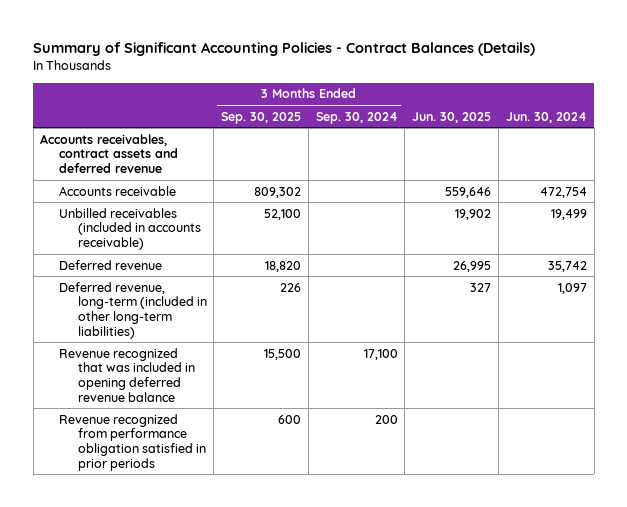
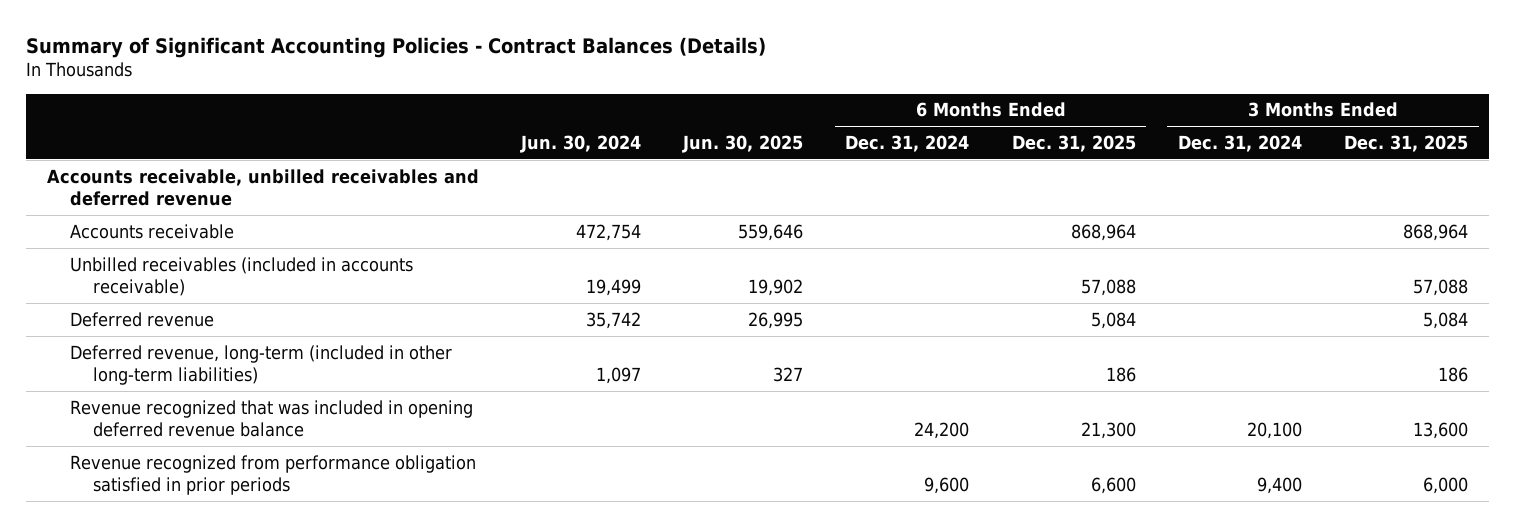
- | 3 Months Ended Sep. 30, 2025 | 3 Months Ended Sep. 30, 2024 | Jun. 30, 2025 | Jun. 30, 2024
+ | Jun. 30, 2024 | Jun. 30, 2025 | 6 Months Ended Dec. 31, 2024 | 6 Months Ended Dec. 31, 2025 | 3 Months Ended Dec. 31, 2024 | 3 Months Ended Dec. 31, 2025
- Accounts receivables, contract assets and deferred revenue
+ Accounts receivable, unbilled receivables and deferred revenue

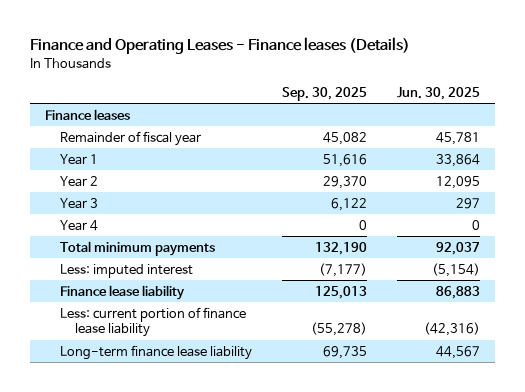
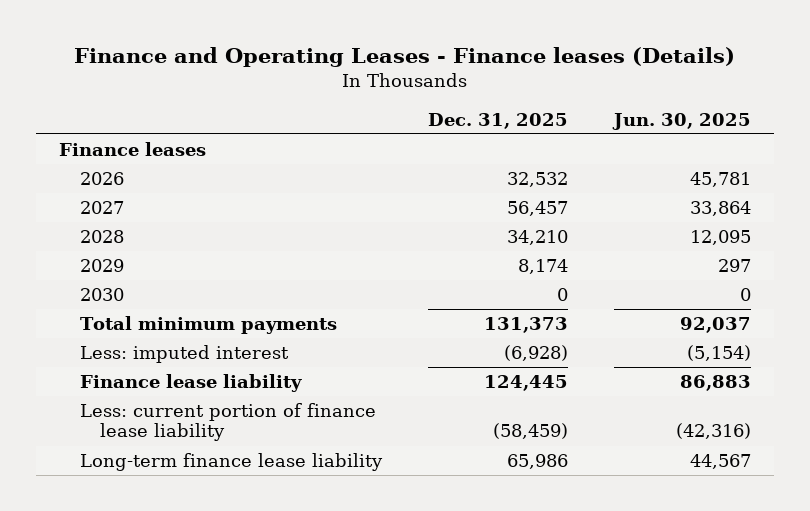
- | Sep. 30, 2025 | Jun. 30, 2025
+ | Dec. 31, 2025 | Jun. 30, 2025
- Remainder of fiscal year | 45,082 | 45,781
- Year 1 | 51,616 | 33,864
- Year 2 | 29,370 | 12,095
- Year 3 | 6,122 | 297
- Year 4 | 0 | 0
+ 2026 | 32,532 | 45,781
+ 2027 | 56,457 | 33,864
+ 2028 | 34,210 | 12,095
+ 2029 | 8,174 | 297
+ 2030 | 0 | 0

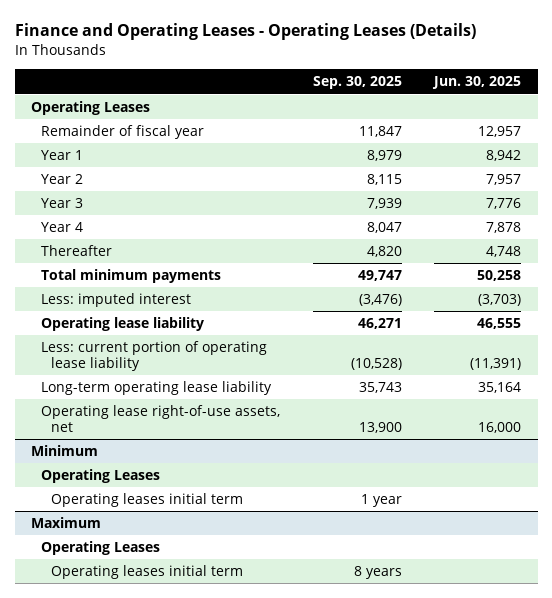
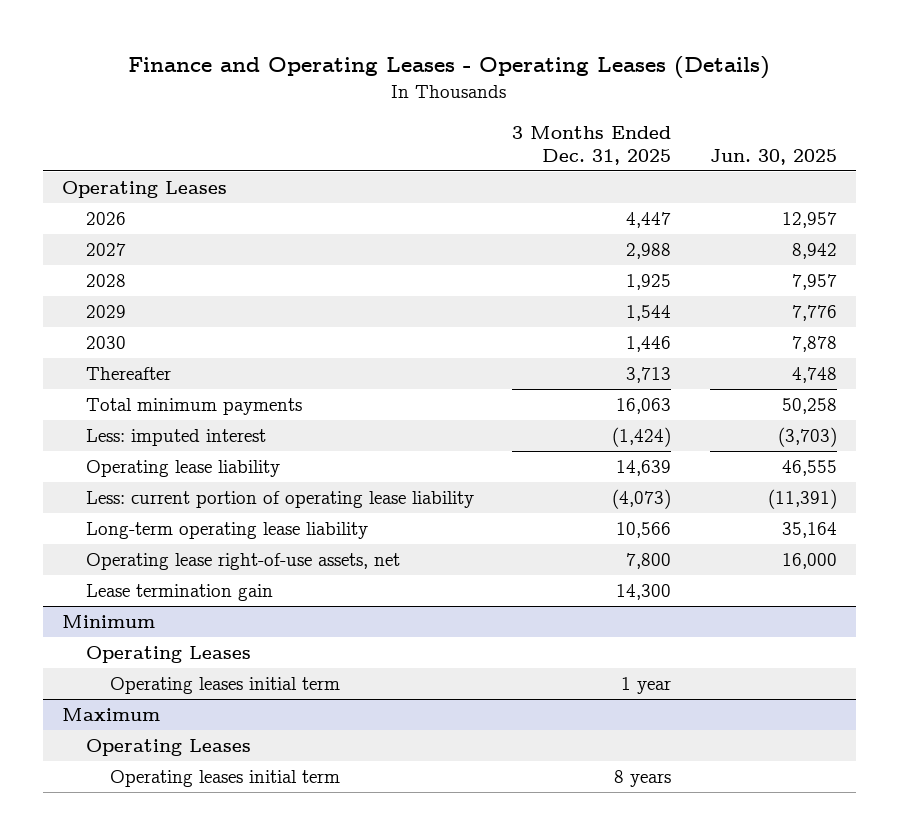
- | Sep. 30, 2025 | Jun. 30, 2025
+ | 3 Months Ended Dec. 31, 2025 | Jun. 30, 2025
- Remainder of fiscal year | 11,847 | 12,957
- Year 1 | 8,979 | 8,942
- Year 2 | 8,115 | 7,957
- Year 3 | 7,939 | 7,776
- Year 4 | 8,047 | 7,878
+ 2026 | 4,447 | 12,957
+ 2027 | 2,988 | 8,942
+ 2028 | 1,925 | 7,957
+ 2029 | 1,544 | 7,776
+ 2030 | 1,446 | 7,878
+ Lease termination gain | 14,300 |

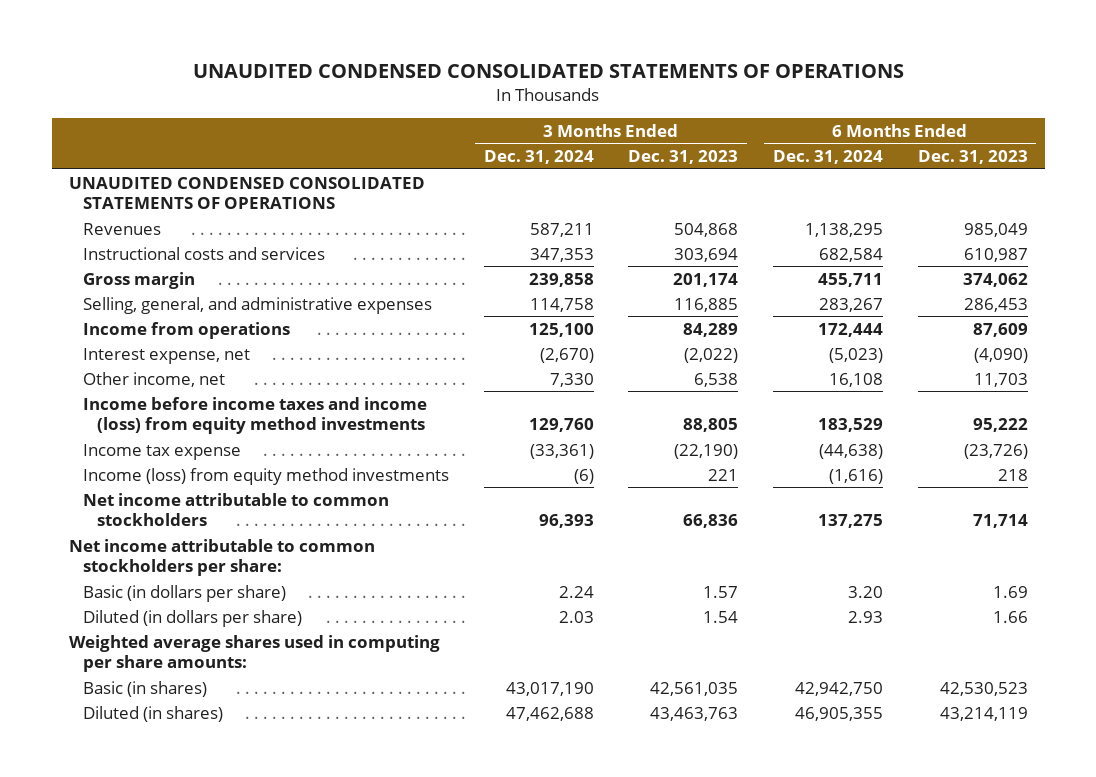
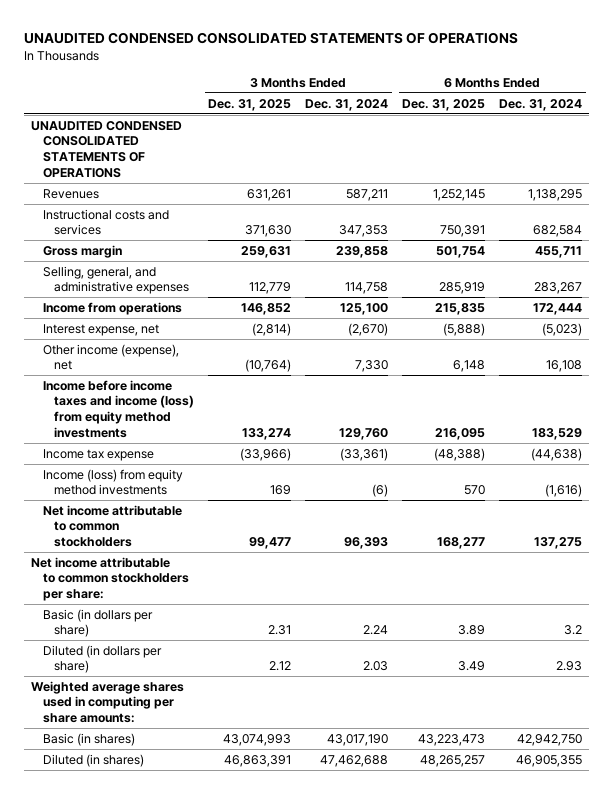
- | 3 Months Ended Dec. 31, 2024 | 3 Months Ended Dec. 31, 2023 | 6 Months Ended Dec. 31, 2024 | 6 Months Ended Dec. 31, 2023
+ | 3 Months Ended Dec. 31, 2025 | 3 Months Ended Dec. 31, 2024 | 6 Months Ended Dec. 31, 2025 | 6 Months Ended Dec. 31, 2024
- Other income, net | 7,330 | 6,538 | 16,108 | 11,703
+ Other income (expense), net | (10,764) | 7,330 | 6,148 | 16,108
- Basic (in dollars per share) | 2.24 | 1.57 | 3.20 | 1.69
+ Basic (in dollars per share) | 2.31 | 2.24 | 3.89 | 3.2

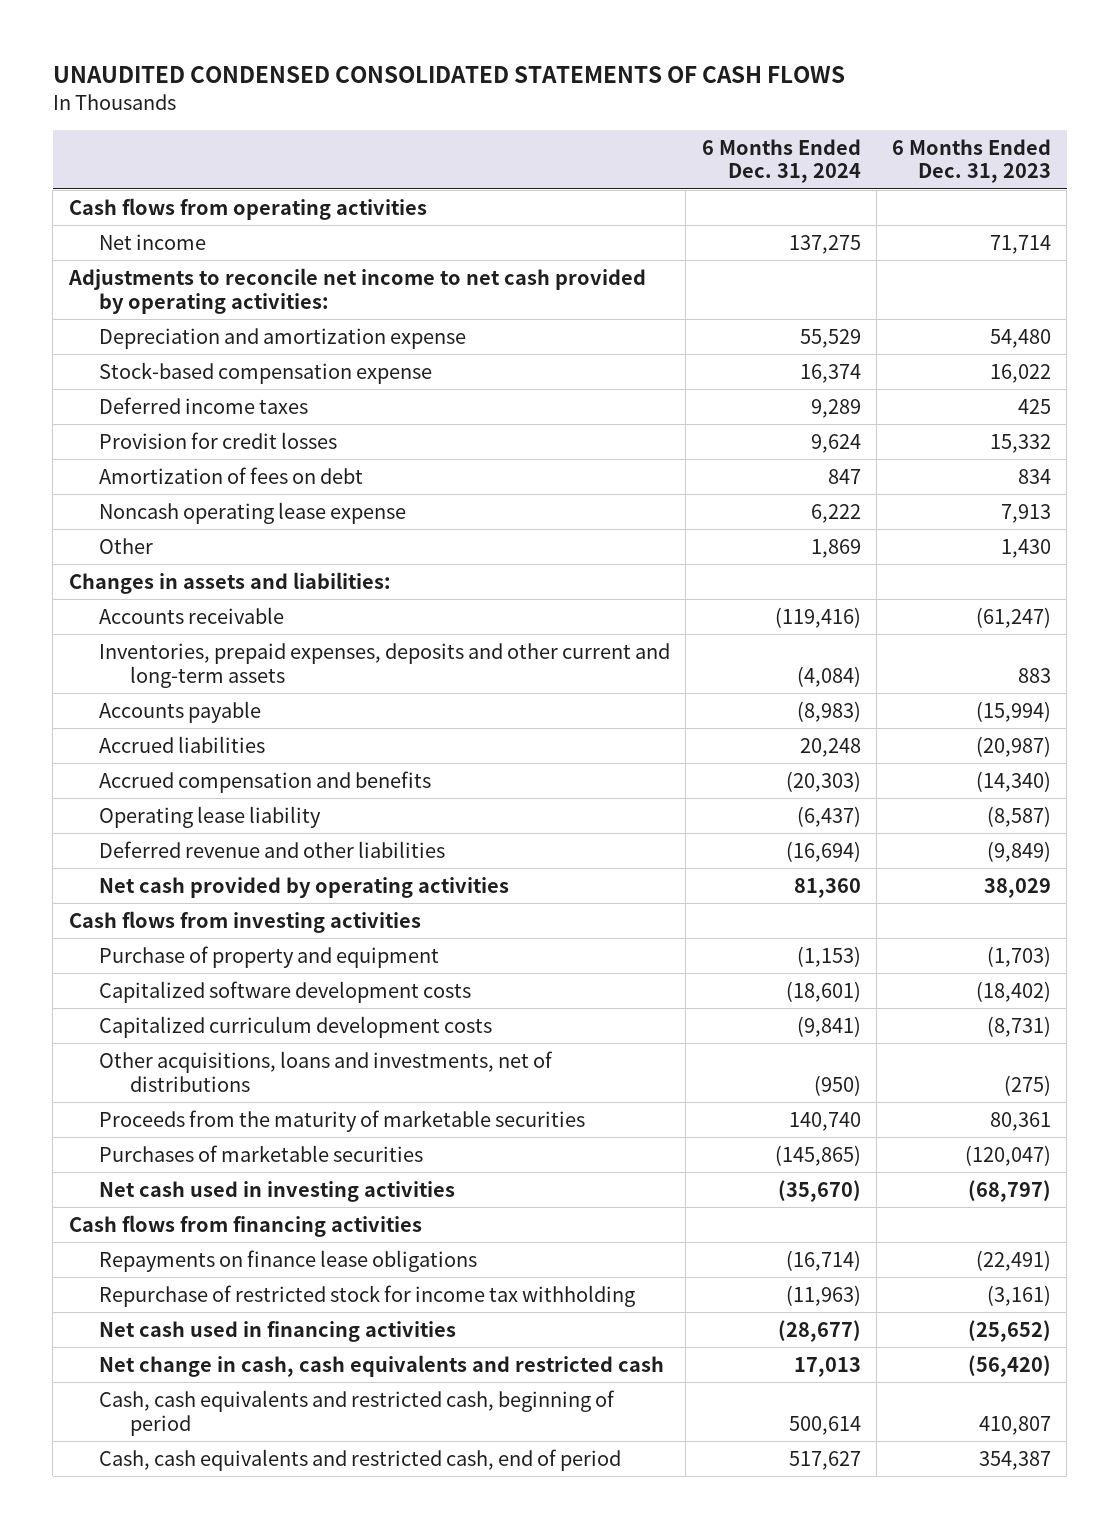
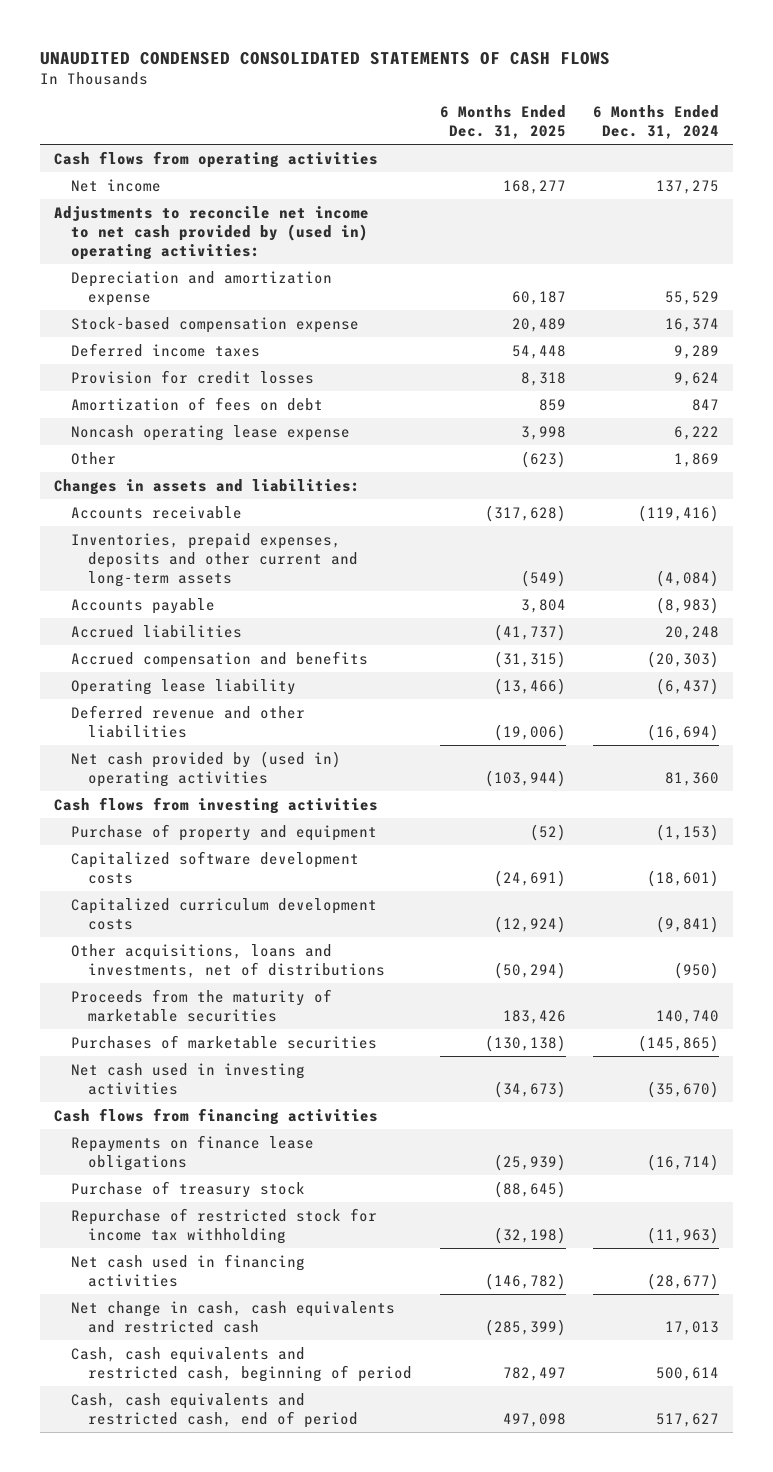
- | 6 Months Ended Dec. 31, 2024 | 6 Months Ended Dec. 31, 2023
+ | 6 Months Ended Dec. 31, 2025 | 6 Months Ended Dec. 31, 2024
- Adjustments to reconcile net income to net cash provided by operating activities:
+ Adjustments to reconcile net income to net cash provided by (used in) operating activities:
- Net cash provided by operating activities | 81,360 | 38,029
+ Net cash provided by (used in) operating activities | (103,944) | 81,360
+ Purchase of treasury stock | (88,645) |

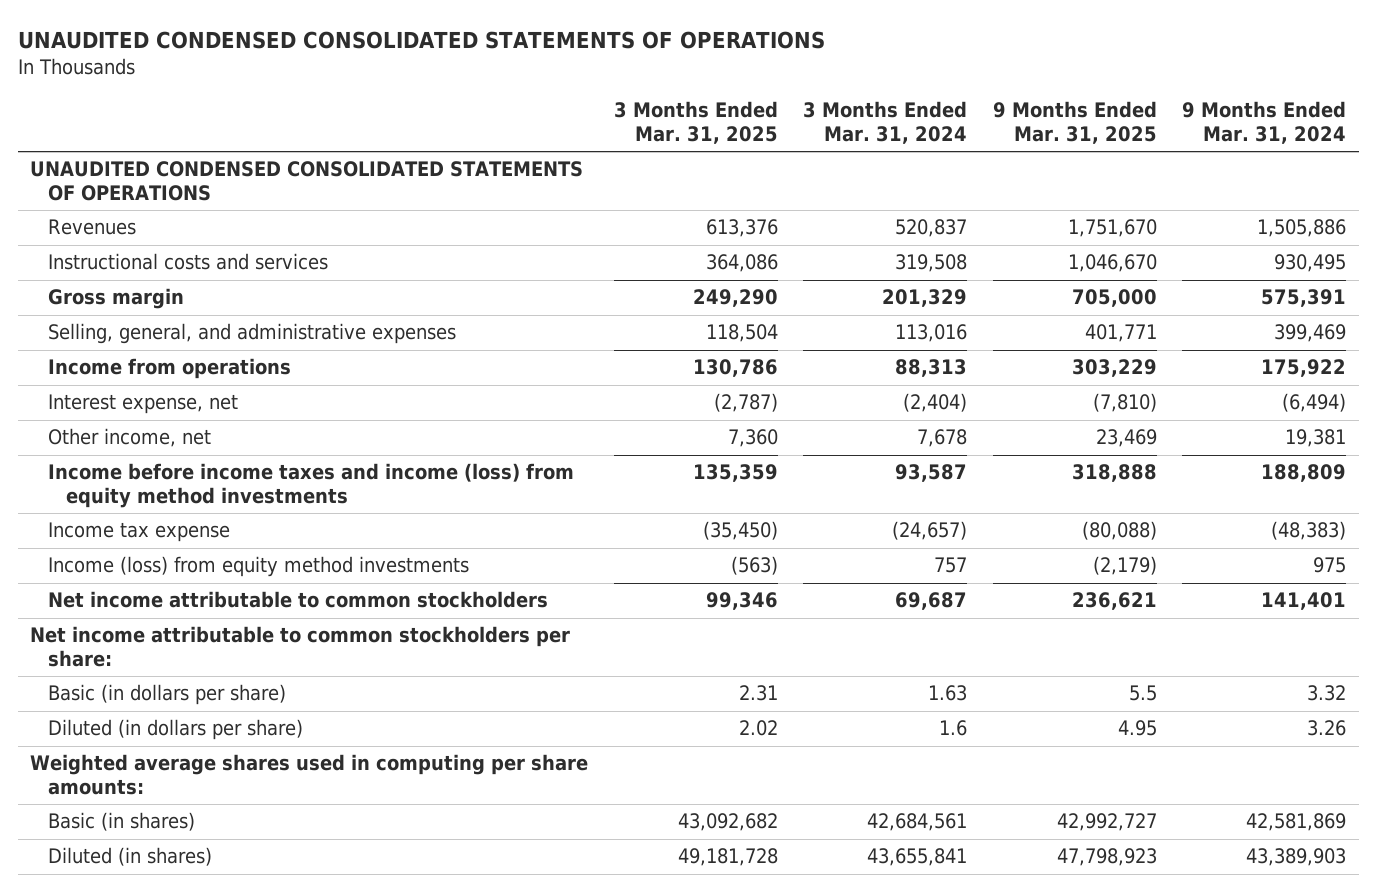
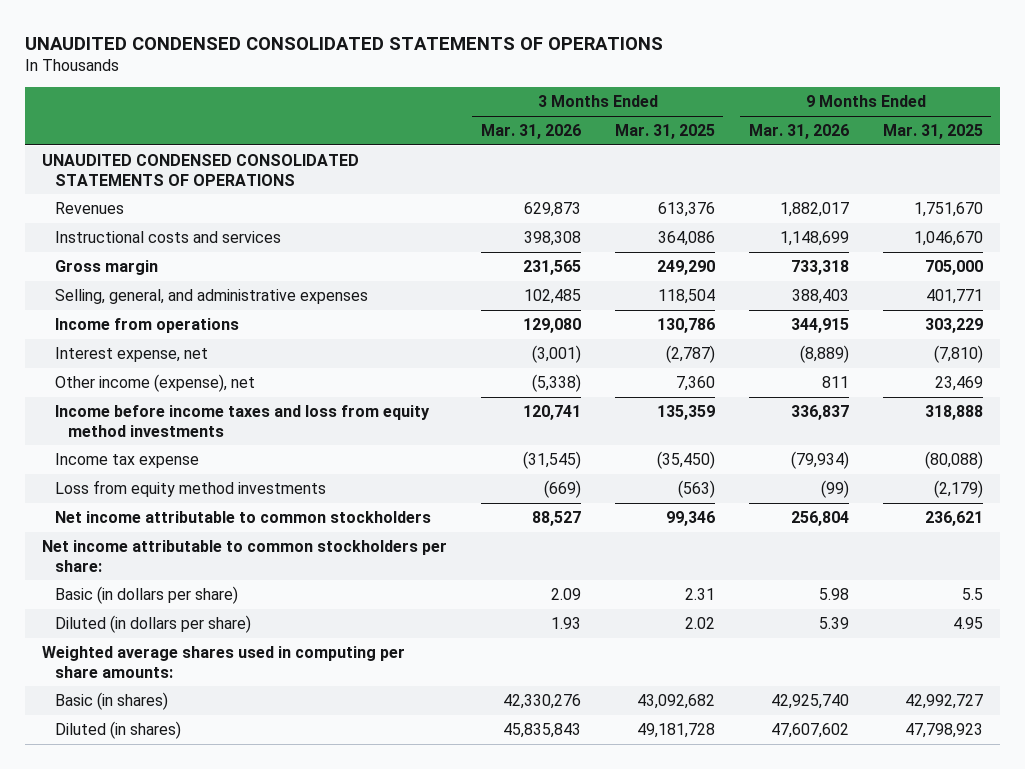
- | 3 Months Ended Mar. 31, 2025 | 3 Months Ended Mar. 31, 2024 | 9 Months Ended Mar. 31, 2025 | 9 Months Ended Mar. 31, 2024
+ | 3 Months Ended Mar. 31, 2026 | 3 Months Ended Mar. 31, 2025 | 9 Months Ended Mar. 31, 2026 | 9 Months Ended Mar. 31, 2025
- Other income, net | 7,360 | 7,678 | 23,469 | 19,381
- Income before income taxes and income (loss) from equity method investments | 135,359 | 93,587 | 318,888 | 188,809
+ Other income (expense), net | (5,338) | 7,360 | 811 | 23,469
+ Income before income taxes and loss from equity method investments | 120,741 | 135,359 | 336,837 | 318,888
- Income (loss) from equity method investments | (563) | 757 | (2,179) | 975
+ Loss from equity method investments | (669) | (563) | (99) | (2,179)

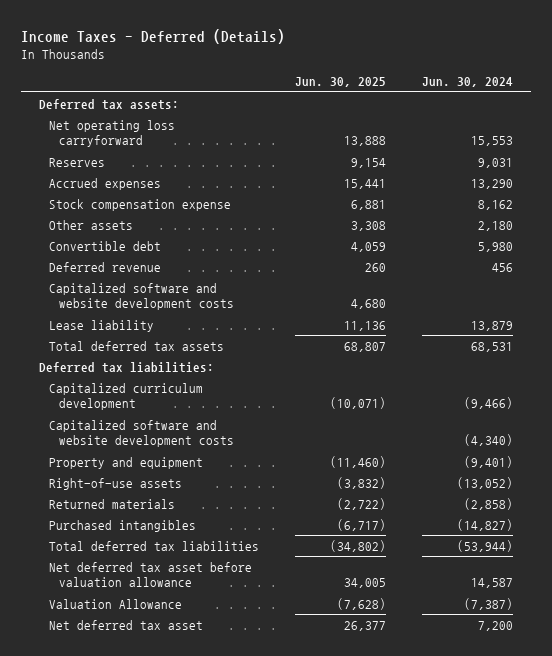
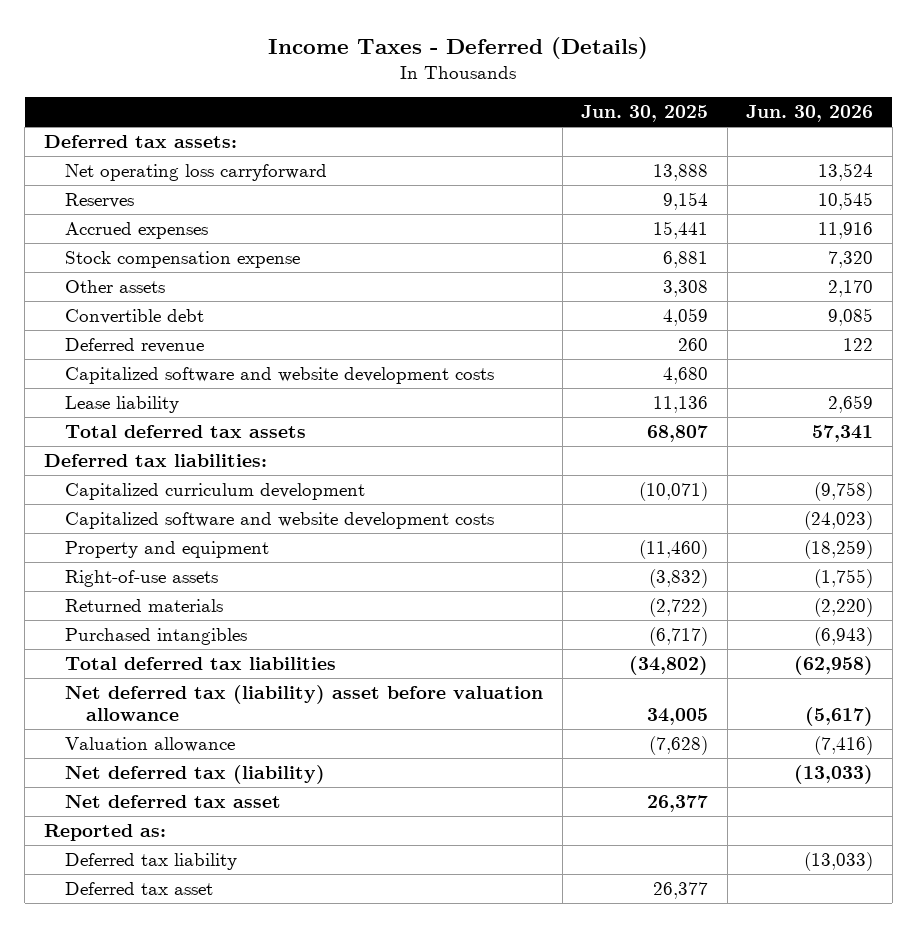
- | Jun. 30, 2025 | Jun. 30, 2024
+ | Jun. 30, 2025 | Jun. 30, 2026
- Net deferred tax asset before valuation allowance | 34,005 | 14,587
- Valuation Allowance | (7,628) | (7,387)
+ Net deferred tax (liability) asset before valuation allowance | 34,005 | (5,617)
+ Valuation allowance | (7,628) | (7,416)
+ Net deferred tax (liability) | | (13,033)
+ Reported as:
+ Deferred tax liability | | (13,033)
+ Deferred tax asset | 26,377 |

